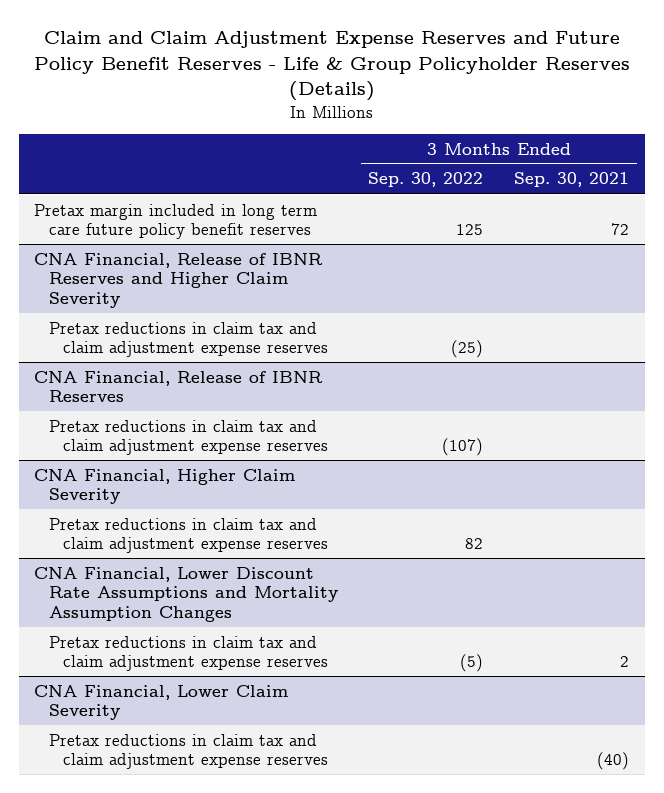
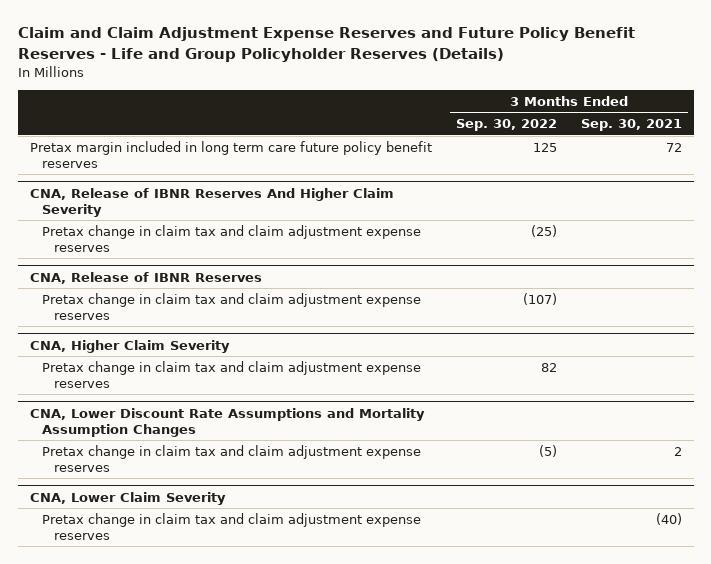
- Claim and Claim Adjustment Expense Reserves and Future Policy Benefit Reserves - Life & Group Policyholder Reserves (Details)
+ Claim and Claim Adjustment Expense Reserves and Future Policy Benefit Reserves - Life and Group Policyholder Reserves (Details)
- CNA Financial, Release of IBNR Reserves and Higher Claim Severity
- Pretax reductions in claim tax and claim adjustment expense reserves | (25) |
- CNA Financial, Release of IBNR Reserves
- Pretax reductions in claim tax and claim adjustment expense reserves | (107) |
- CNA Financial, Higher Claim Severity
- Pretax reductions in claim tax and claim adjustment expense reserves | 82 |
- CNA Financial, Lower Discount Rate Assumptions and Mortality Assumption Changes
- Pretax reductions in claim tax and claim adjustment expense reserves | (5) | 2
- CNA Financial, Lower Claim Severity
- Pretax reductions in claim tax and claim adjustment expense reserves | | (40)
+ CNA, Release of IBNR Reserves And Higher Claim Severity
+ Pretax change in claim tax and claim adjustment expense reserves | (25) |
+ CNA, Release of IBNR Reserves
+ Pretax change in claim tax and claim adjustment expense reserves | (107) |
+ CNA, Higher Claim Severity
+ Pretax change in claim tax and claim adjustment expense reserves | 82 |
+ CNA, Lower Discount Rate Assumptions and Mortality Assumption Changes
+ Pretax change in claim tax and claim adjustment expense reserves | (5) | 2
+ CNA, Lower Claim Severity
+ Pretax change in claim tax and claim adjustment expense reserves | | (40)

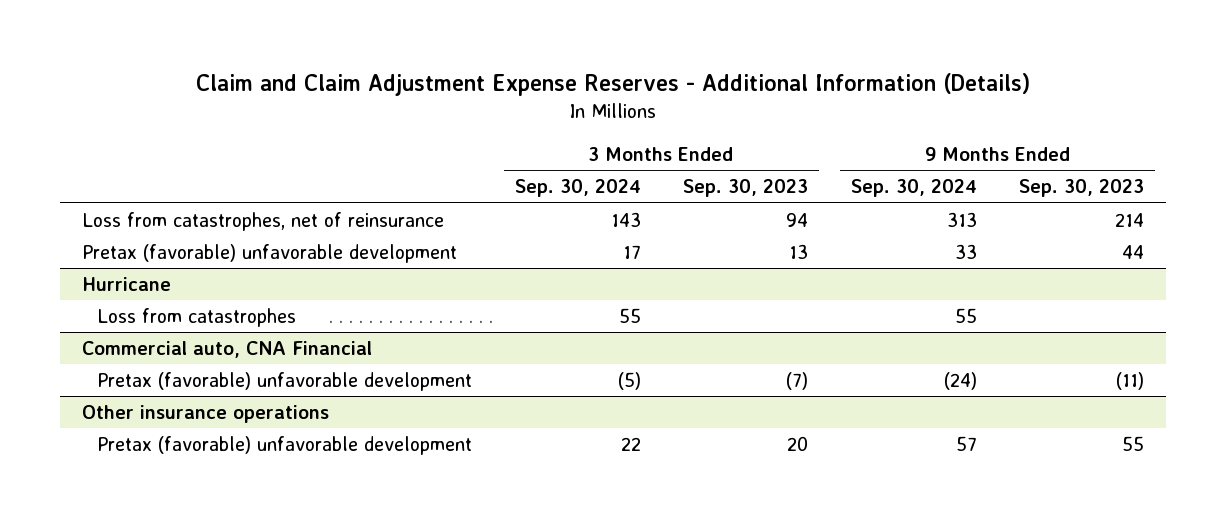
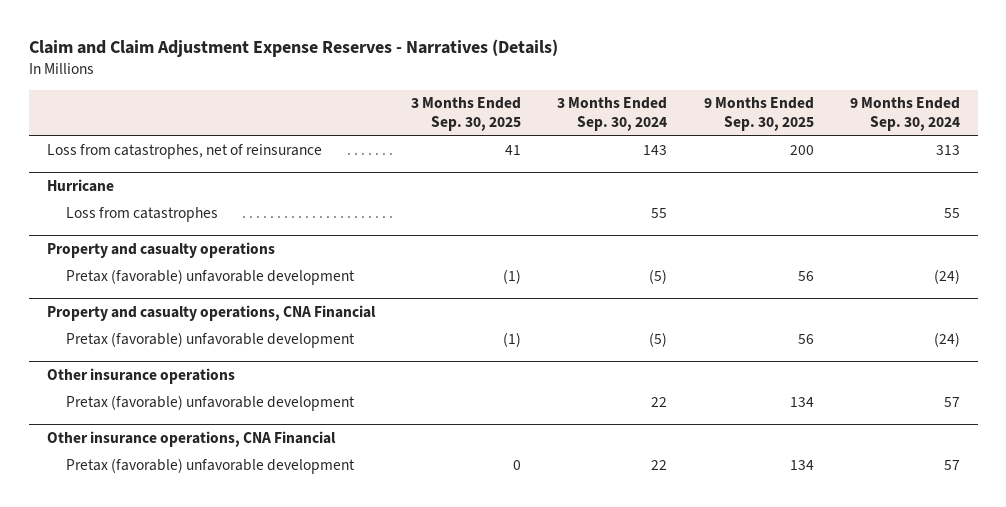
- Claim and Claim Adjustment Expense Reserves - Additional Information (Details)
+ Claim and Claim Adjustment Expense Reserves - Narratives (Details)
- | 3 Months Ended Sep. 30, 2024 | 3 Months Ended Sep. 30, 2023 | 9 Months Ended Sep. 30, 2024 | 9 Months Ended Sep. 30, 2023
+ | 3 Months Ended Sep. 30, 2025 | 3 Months Ended Sep. 30, 2024 | 9 Months Ended Sep. 30, 2025 | 9 Months Ended Sep. 30, 2024
- Pretax (favorable) unfavorable development | 17 | 13 | 33 | 44
- Commercial auto, CNA Financial
+ Property and casualty operations
+ Property and casualty operations, CNA Financial
+ Pretax (favorable) unfavorable development | (1) | (5) | 56 | (24)
+ Other insurance operations, CNA Financial
+ Pretax (favorable) unfavorable development | 0 | 22 | 134 | 57

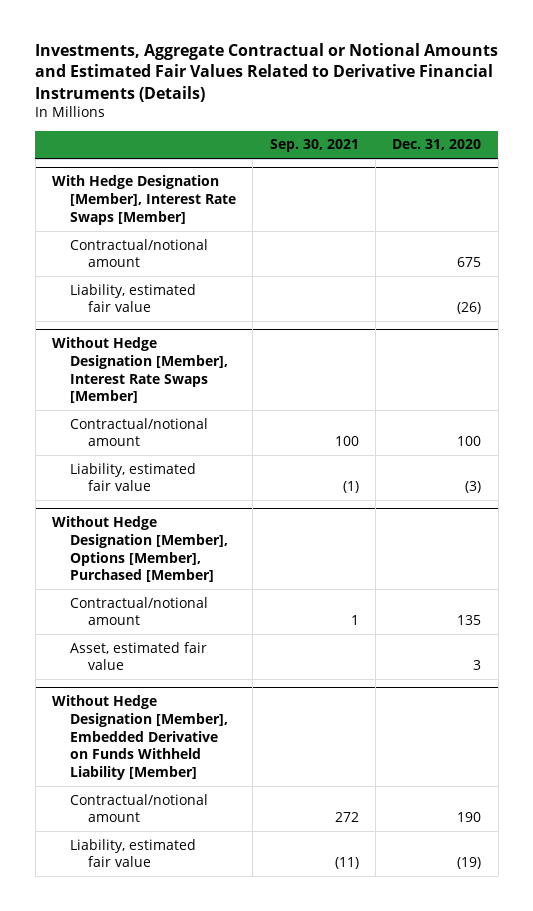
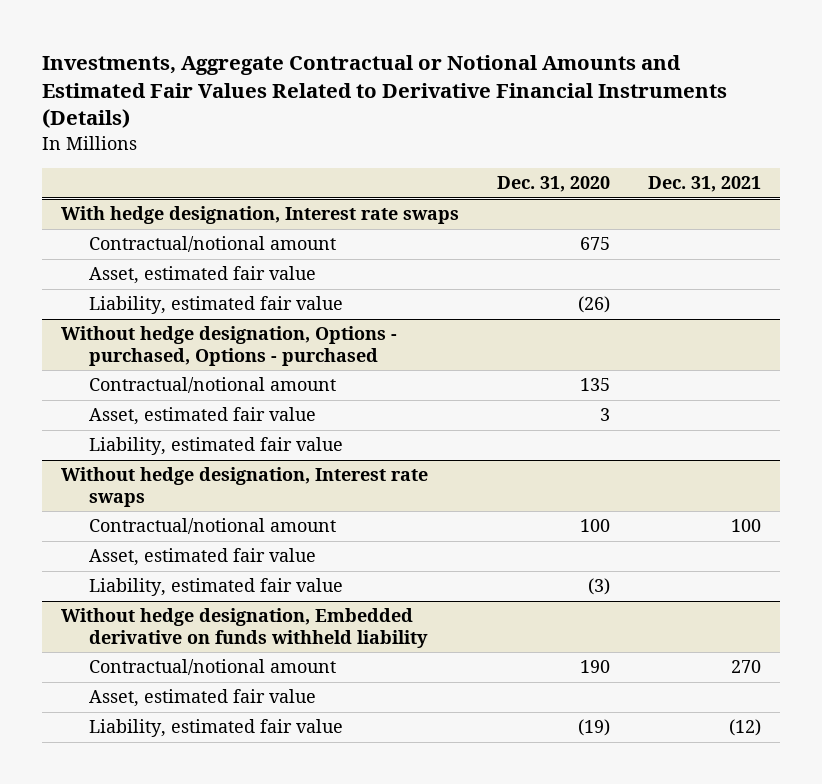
- | Sep. 30, 2021 | Dec. 31, 2020
+ | Dec. 31, 2020 | Dec. 31, 2021
- With Hedge Designation [Member], Interest Rate Swaps [Member]
+ With hedge designation, Interest rate swaps
+ Asset, estimated fair value
- Without Hedge Designation [Member], Interest Rate Swaps [Member]
- Contractual/notional amount | 100 | 100
- Liability, estimated fair value | (1) | (3)
- Without Hedge Designation [Member], Options [Member], Purchased [Member]
+ Without hedge designation, Options - purchased, Options - purchased
- Without Hedge Designation [Member], Embedded Derivative on Funds Withheld Liability [Member]
+ Liability, estimated fair value
+ Without hedge designation, Interest rate swaps
+ Contractual/notional amount | 100 | 100
+ Asset, estimated fair value
+ Liability, estimated fair value | (3) |
+ Without hedge designation, Embedded derivative on funds withheld liability
+ Asset, estimated fair value

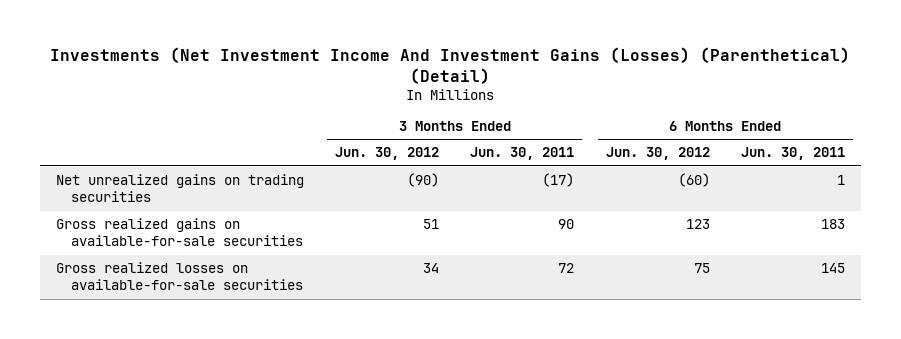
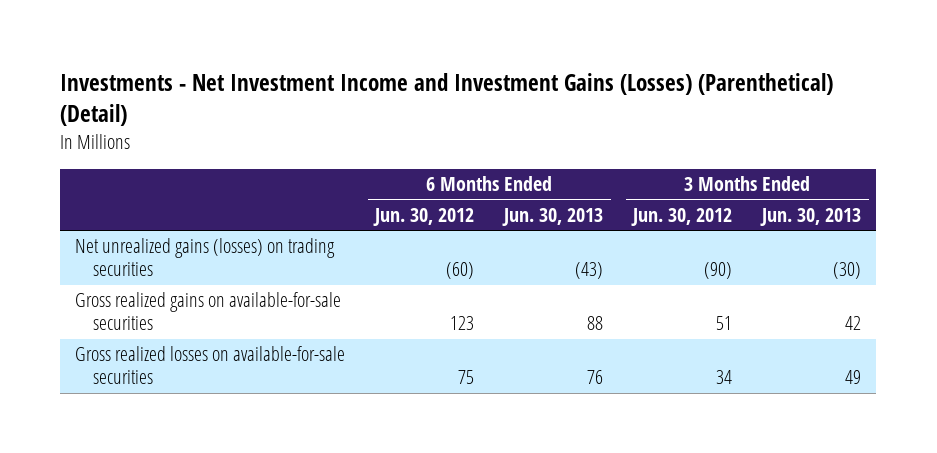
- Investments (Net Investment Income And Investment Gains (Losses) (Parenthetical) (Detail)
+ Investments - Net Investment Income and Investment Gains (Losses) (Parenthetical) (Detail)
- | 3 Months Ended Jun. 30, 2012 | 3 Months Ended Jun. 30, 2011 | 6 Months Ended Jun. 30, 2012 | 6 Months Ended Jun. 30, 2011
+ | 6 Months Ended Jun. 30, 2012 | 6 Months Ended Jun. 30, 2013 | 3 Months Ended Jun. 30, 2012 | 3 Months Ended Jun. 30, 2013
- Net unrealized gains on trading securities | (90) | (17) | (60) | 1
+ Net unrealized gains (losses) on trading securities | (60) | (43) | (90) | (30)

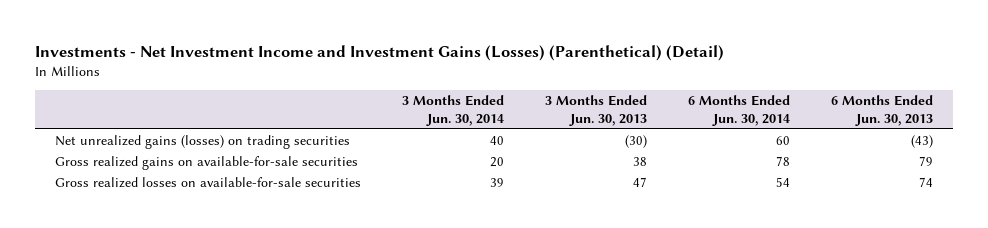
- | 6 Months Ended Jun. 30, 2012 | 6 Months Ended Jun. 30, 2013 | 3 Months Ended Jun. 30, 2012 | 3 Months Ended Jun. 30, 2013
+ | 3 Months Ended Jun. 30, 2014 | 3 Months Ended Jun. 30, 2013 | 6 Months Ended Jun. 30, 2014 | 6 Months Ended Jun. 30, 2013
- Gross realized gains on available-for-sale securities | 123 | 88 | 51 | 42
- Gross realized losses on available-for-sale securities | 75 | 76 | 34 | 49
+ Gross realized gains on available-for-sale securities | 20 | 38 | 78 | 79
+ Gross realized losses on available-for-sale securities | 39 | 47 | 54 | 74

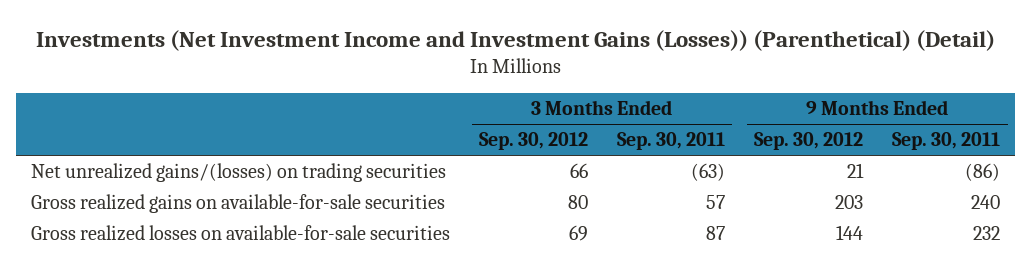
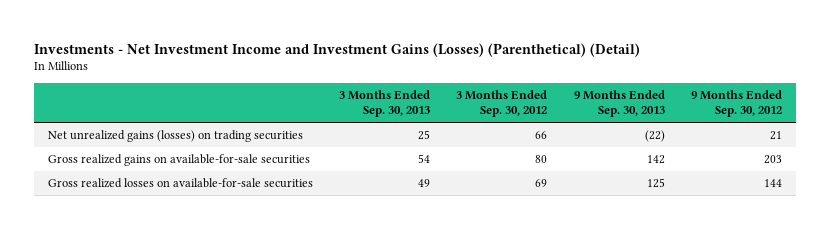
- Investments (Net Investment Income and Investment Gains (Losses)) (Parenthetical) (Detail)
+ Investments - Net Investment Income and Investment Gains (Losses) (Parenthetical) (Detail)
- | 3 Months Ended Sep. 30, 2012 | 3 Months Ended Sep. 30, 2011 | 9 Months Ended Sep. 30, 2012 | 9 Months Ended Sep. 30, 2011
+ | 3 Months Ended Sep. 30, 2013 | 3 Months Ended Sep. 30, 2012 | 9 Months Ended Sep. 30, 2013 | 9 Months Ended Sep. 30, 2012
- Net unrealized gains/(losses) on trading securities | 66 | (63) | 21 | (86)
+ Net unrealized gains (losses) on trading securities | 25 | 66 | (22) | 21

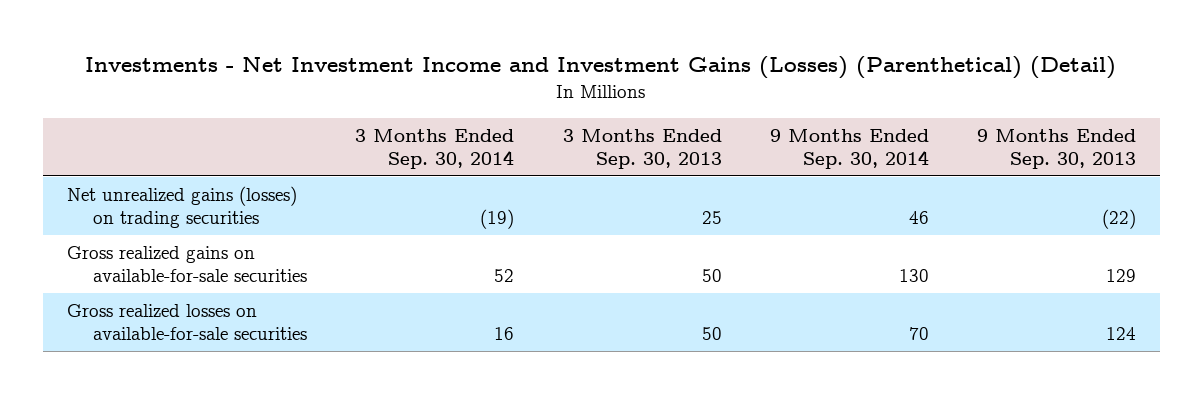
- | 3 Months Ended Sep. 30, 2013 | 3 Months Ended Sep. 30, 2012 | 9 Months Ended Sep. 30, 2013 | 9 Months Ended Sep. 30, 2012
+ | 3 Months Ended Sep. 30, 2014 | 3 Months Ended Sep. 30, 2013 | 9 Months Ended Sep. 30, 2014 | 9 Months Ended Sep. 30, 2013
- Gross realized gains on available-for-sale securities | 54 | 80 | 142 | 203
- Gross realized losses on available-for-sale securities | 49 | 69 | 125 | 144
+ Gross realized gains on available-for-sale securities | 52 | 50 | 130 | 129
+ Gross realized losses on available-for-sale securities | 16 | 50 | 70 | 124

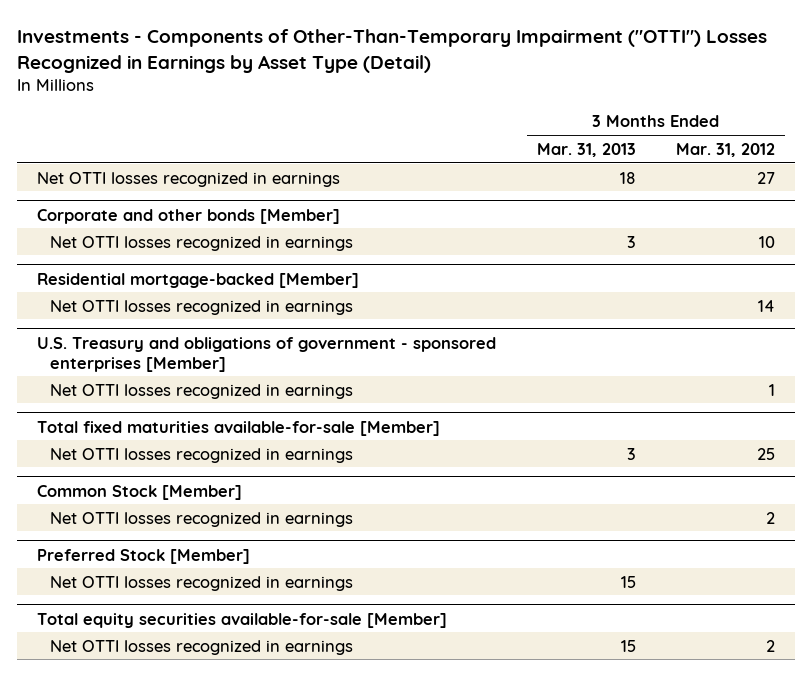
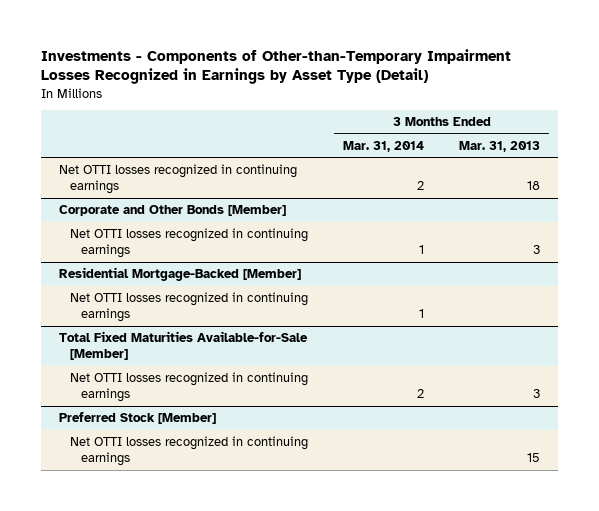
- Investments - Components of Other-Than-Temporary Impairment ("OTTI") Losses Recognized in Earnings by Asset Type (Detail)
+ Investments - Components of Other-than-Temporary Impairment Losses Recognized in Earnings by Asset Type (Detail)
- | 3 Months Ended Mar. 31, 2013 | 3 Months Ended Mar. 31, 2012
+ | 3 Months Ended Mar. 31, 2014 | 3 Months Ended Mar. 31, 2013
- Net OTTI losses recognized in earnings | 18 | 27
- Corporate and other bonds [Member]
- Net OTTI losses recognized in earnings | 3 | 10
- Residential mortgage-backed [Member]
- Net OTTI losses recognized in earnings | | 14
- U.S. Treasury and obligations of government - sponsored enterprises [Member]
- Net OTTI losses recognized in earnings | | 1
- Total fixed maturities available-for-sale [Member]
- Net OTTI losses recognized in earnings | 3 | 25
- Common Stock [Member]
- Net OTTI losses recognized in earnings | | 2
+ Net OTTI losses recognized in continuing earnings | 2 | 18
+ Corporate and Other Bonds [Member]
+ Net OTTI losses recognized in continuing earnings | 1 | 3
+ Residential Mortgage-Backed [Member]
+ Net OTTI losses recognized in continuing earnings | 1 |
+ Total Fixed Maturities Available-for-Sale [Member]
+ Net OTTI losses recognized in continuing earnings | 2 | 3
@ Preferred Stock [Member]
- Net OTTI losses recognized in earnings | 15 |
- Total equity securities available-for-sale [Member]
- Net OTTI losses recognized in earnings | 15 | 2
@ Preferred Stock [Member]
+ Net OTTI losses recognized in continuing earnings | | 15

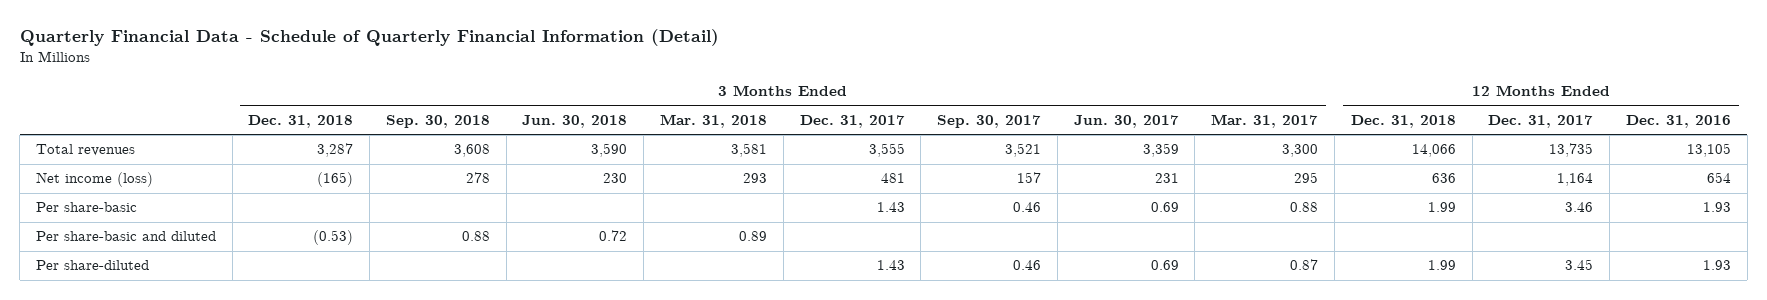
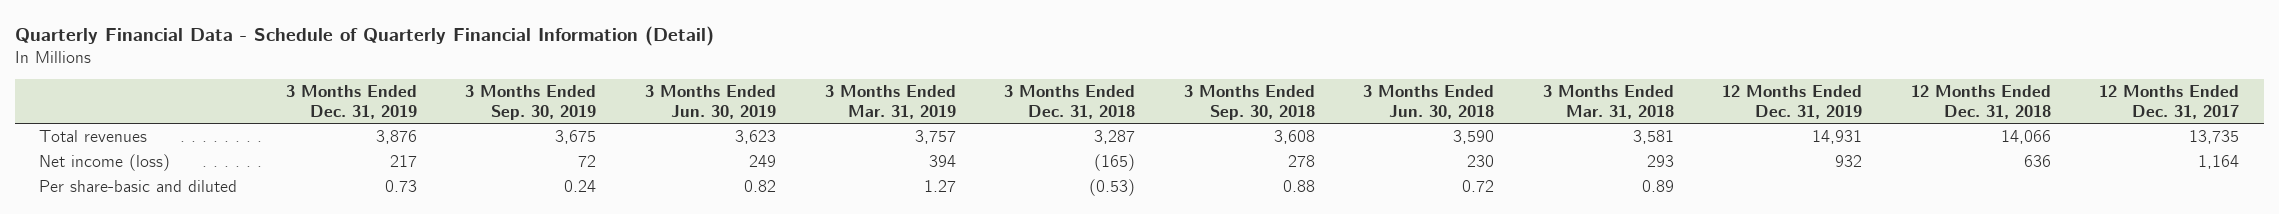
- | 3 Months Ended Dec. 31, 2018 | 3 Months Ended Sep. 30, 2018 | 3 Months Ended Jun. 30, 2018 | 3 Months Ended Mar. 31, 2018 | 3 Months Ended Dec. 31, 2017 | 3 Months Ended Sep. 30, 2017 | 3 Months Ended Jun. 30, 2017 | 3 Months Ended Mar. 31, 2017 | 12 Months Ended Dec. 31, 2018 | 12 Months Ended Dec. 31, 2017 | 12 Months Ended Dec. 31, 2016
+ | 3 Months Ended Dec. 31, 2019 | 3 Months Ended Sep. 30, 2019 | 3 Months Ended Jun. 30, 2019 | 3 Months Ended Mar. 31, 2019 | 3 Months Ended Dec. 31, 2018 | 3 Months Ended Sep. 30, 2018 | 3 Months Ended Jun. 30, 2018 | 3 Months Ended Mar. 31, 2018 | 12 Months Ended Dec. 31, 2019 | 12 Months Ended Dec. 31, 2018 | 12 Months Ended Dec. 31, 2017
- Per share-basic | | | | | 1.43 | 0.46 | 0.69 | 0.88 | 1.99 | 3.46 | 1.93
- Per share-diluted | | | | | 1.43 | 0.46 | 0.69 | 0.87 | 1.99 | 3.45 | 1.93

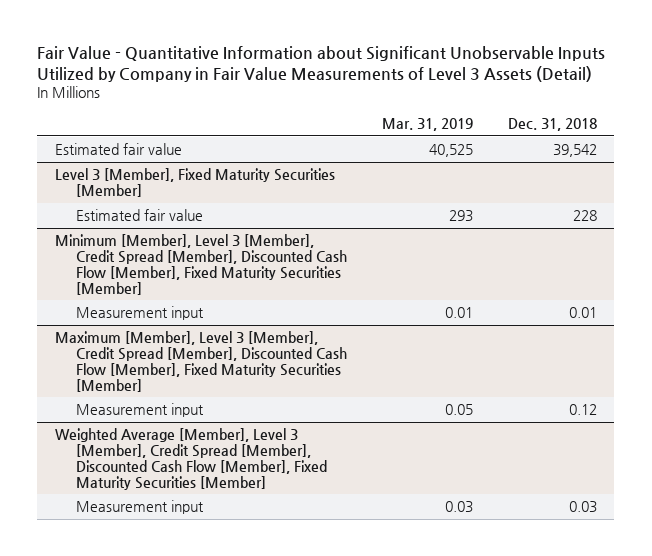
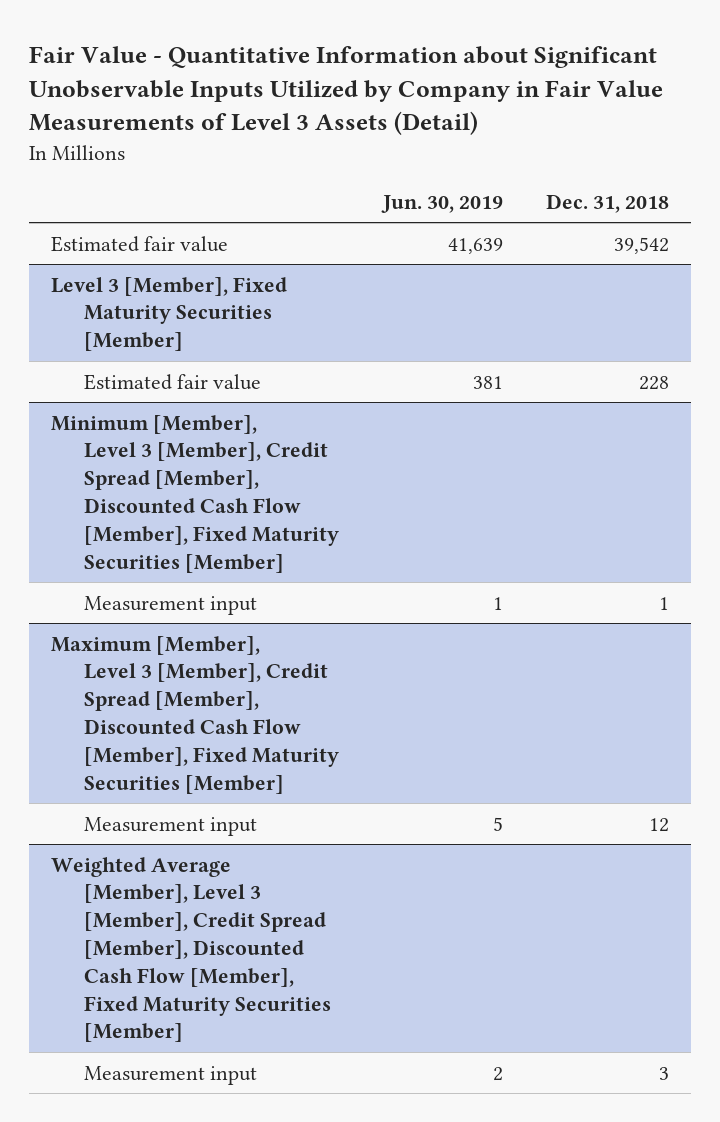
- | Mar. 31, 2019 | Dec. 31, 2018
+ | Jun. 30, 2019 | Dec. 31, 2018
@ Minimum [Member], Level 3 [Member], Credit Spread [Member], Discounted Cash Flow [Member], Fixed Maturity Securities [Member]
- Measurement input | 0.01 | 0.01
+ Measurement input | 1 | 1
@ Maximum [Member], Level 3 [Member], Credit Spread [Member], Discounted Cash Flow [Member], Fixed Maturity Securities [Member]
- Measurement input | 0.05 | 0.12
+ Measurement input | 5 | 12
@ Weighted Average [Member], Level 3 [Member], Credit Spread [Member], Discounted Cash Flow [Member], Fixed Maturity Securities [Member]
- Measurement input | 0.03 | 0.03
+ Measurement input | 2 | 3

